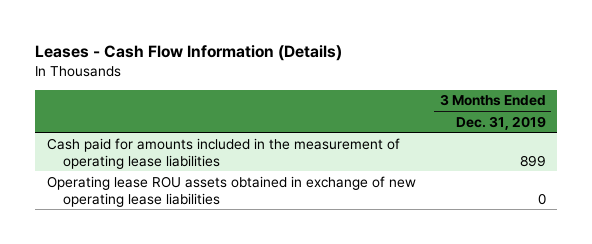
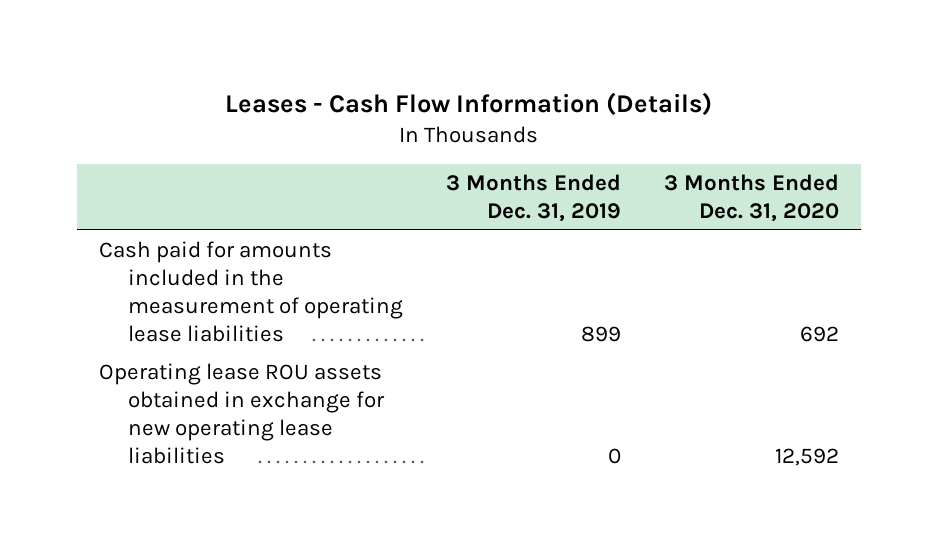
- | 3 Months Ended Dec. 31, 2019
+ | 3 Months Ended Dec. 31, 2019 | 3 Months Ended Dec. 31, 2020
- Operating lease ROU assets obtained in exchange of new operating lease liabilities | 0
+ Operating lease ROU assets obtained in exchange for new operating lease liabilities | 0 | 12,592

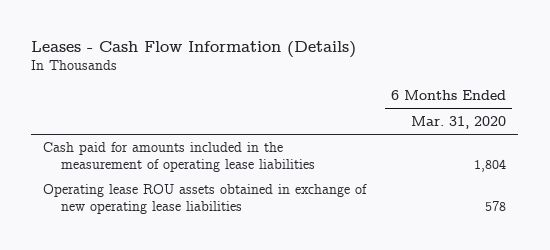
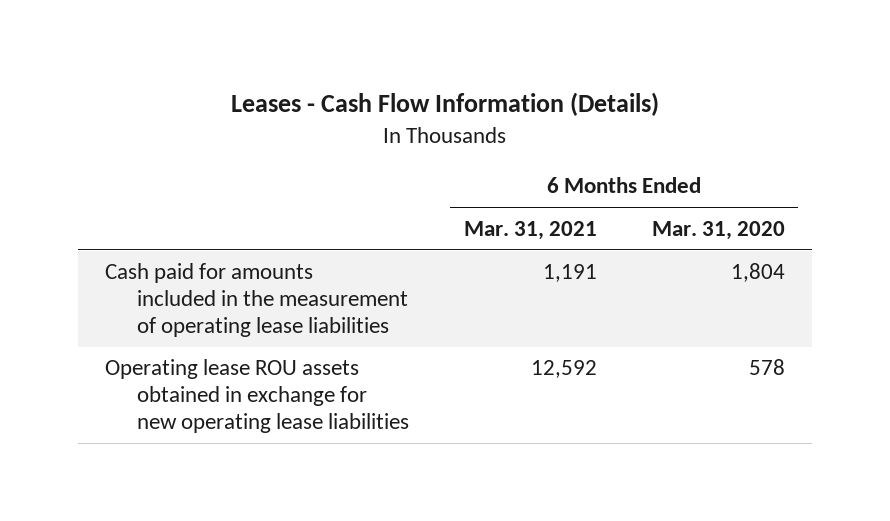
- | 6 Months Ended Mar. 31, 2020
+ | 6 Months Ended Mar. 31, 2021 | 6 Months Ended Mar. 31, 2020
- Operating lease ROU assets obtained in exchange of new operating lease liabilities | 578
+ Operating lease ROU assets obtained in exchange for new operating lease liabilities | 12,592 | 578

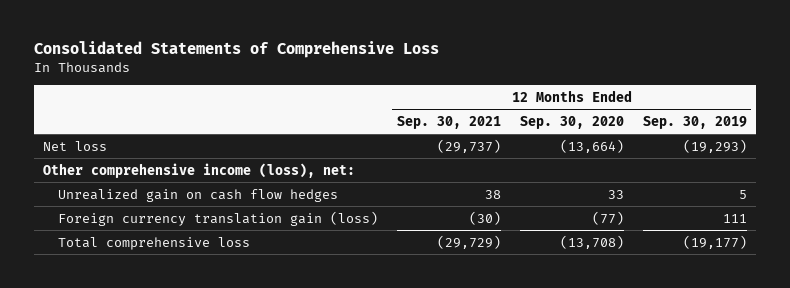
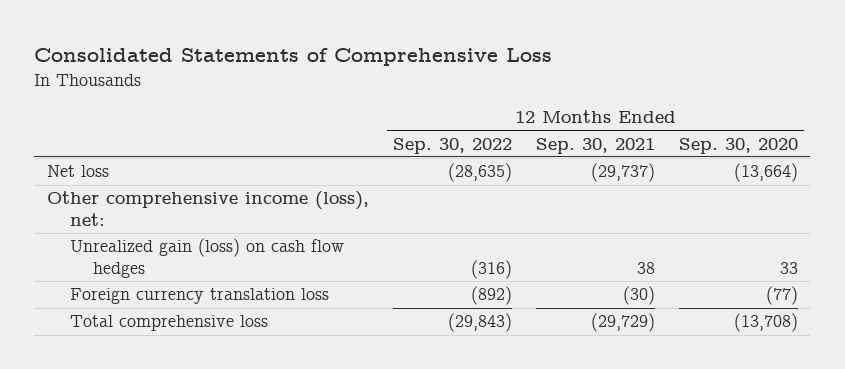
- | 12 Months Ended Sep. 30, 2021 | 12 Months Ended Sep. 30, 2020 | 12 Months Ended Sep. 30, 2019
+ | 12 Months Ended Sep. 30, 2022 | 12 Months Ended Sep. 30, 2021 | 12 Months Ended Sep. 30, 2020
- Unrealized gain on cash flow hedges | 38 | 33 | 5
- Foreign currency translation gain (loss) | (30) | (77) | 111
+ Unrealized gain (loss) on cash flow hedges | (316) | 38 | 33
+ Foreign currency translation loss | (892) | (30) | (77)

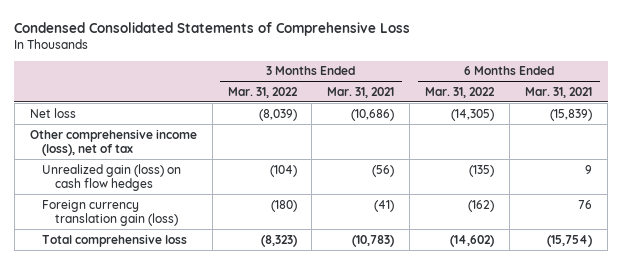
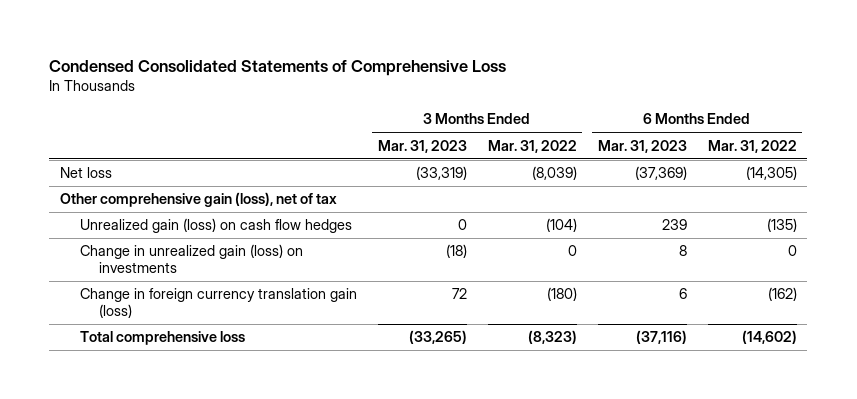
- | 3 Months Ended Mar. 31, 2022 | 3 Months Ended Mar. 31, 2021 | 6 Months Ended Mar. 31, 2022 | 6 Months Ended Mar. 31, 2021
+ | 3 Months Ended Mar. 31, 2023 | 3 Months Ended Mar. 31, 2022 | 6 Months Ended Mar. 31, 2023 | 6 Months Ended Mar. 31, 2022
- Other comprehensive income (loss), net of tax
+ Other comprehensive gain (loss), net of tax
- Foreign currency translation gain (loss) | (180) | (41) | (162) | 76
+ Change in unrealized gain (loss) on investments | (18) | 0 | 8 | 0
+ Change in foreign currency translation gain (loss) | 72 | (180) | 6 | (162)

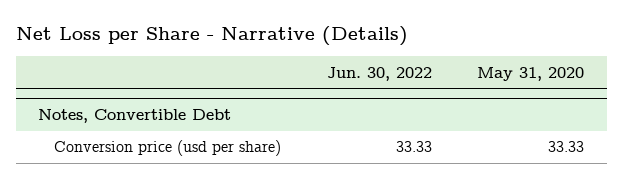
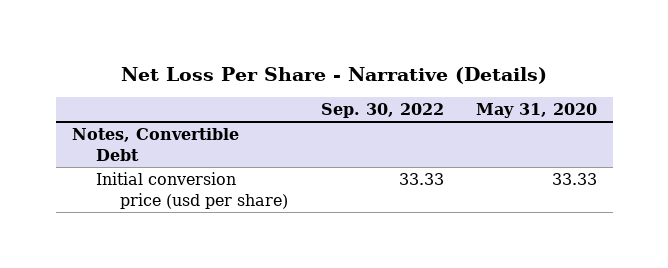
- Net Loss per Share - Narrative (Details)
+ Net Loss Per Share - Narrative (Details)
- | Jun. 30, 2022 | May 31, 2020
+ | Sep. 30, 2022 | May 31, 2020
@ Notes, Convertible Debt
- Conversion price (usd per share) | 33.33 | 33.33
+ Initial conversion price (usd per share) | 33.33 | 33.33

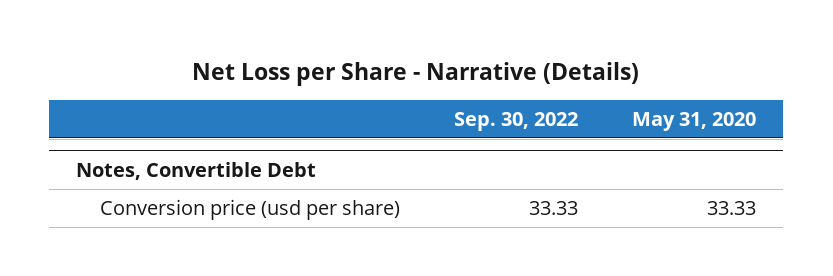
- Net Loss Per Share - Narrative (Details)
+ Net Loss per Share - Narrative (Details)
@ Notes, Convertible Debt
- Initial conversion price (usd per share) | 33.33 | 33.33
+ Conversion price (usd per share) | 33.33 | 33.33

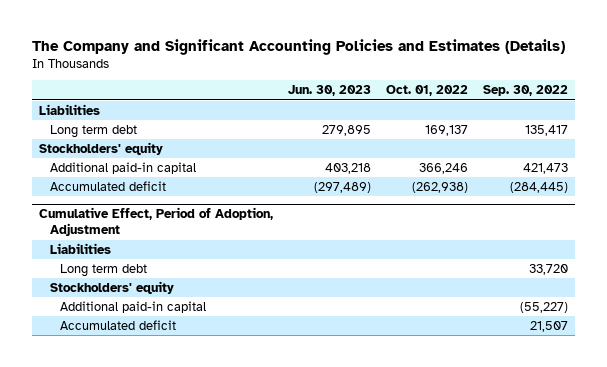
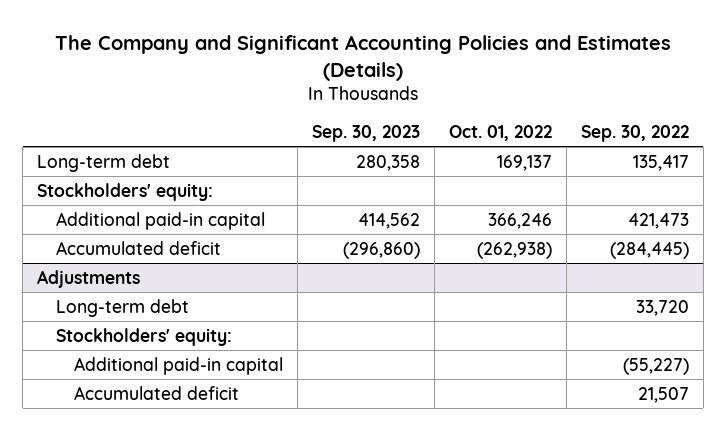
- | Jun. 30, 2023 | Oct. 01, 2022 | Sep. 30, 2022
+ | Sep. 30, 2023 | Oct. 01, 2022 | Sep. 30, 2022
- Liabilities
- Long term debt | 279,895 | 169,137 | 135,417
- Stockholders' equity
+ Long-term debt | 280,358 | 169,137 | 135,417
+ Stockholders' equity:
- Cumulative Effect, Period of Adoption, Adjustment
- Liabilities
- Long term debt | | | 33,720
- Stockholders' equity
+ Adjustments
+ Long-term debt | | | 33,720
+ Stockholders' equity:

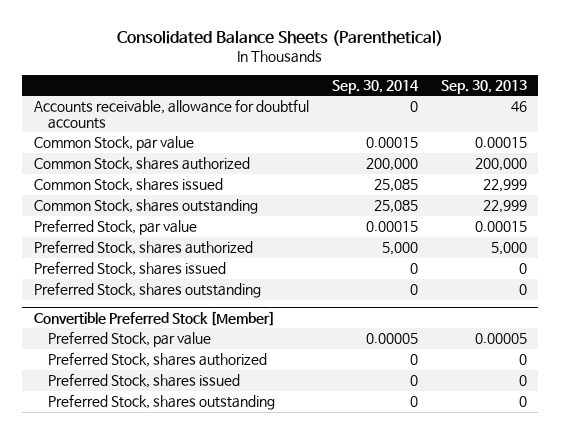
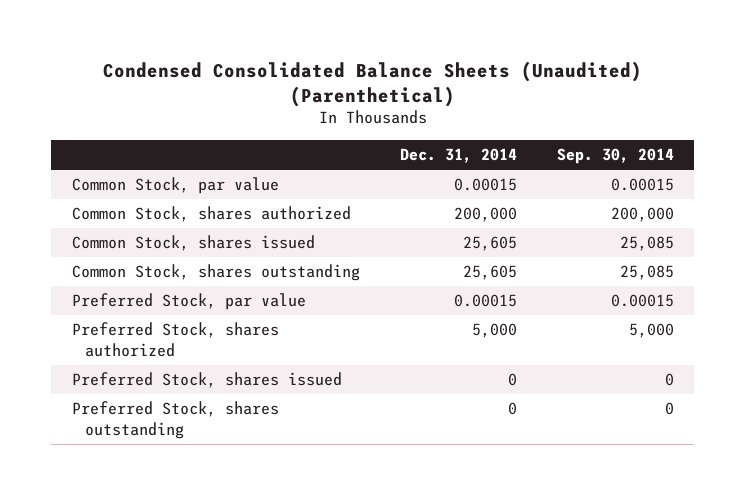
- Consolidated Balance Sheets (Parenthetical)
+ Condensed Consolidated Balance Sheets (Unaudited) (Parenthetical)
- | Sep. 30, 2014 | Sep. 30, 2013
+ | Dec. 31, 2014 | Sep. 30, 2014
- Accounts receivable, allowance for doubtful accounts | 0 | 46
- Convertible Preferred Stock [Member]
- Preferred Stock, par value | 0.00005 | 0.00005
- Preferred Stock, shares authorized | 0 | 0
- Preferred Stock, shares issued | 0 | 0
- Preferred Stock, shares outstanding | 0 | 0

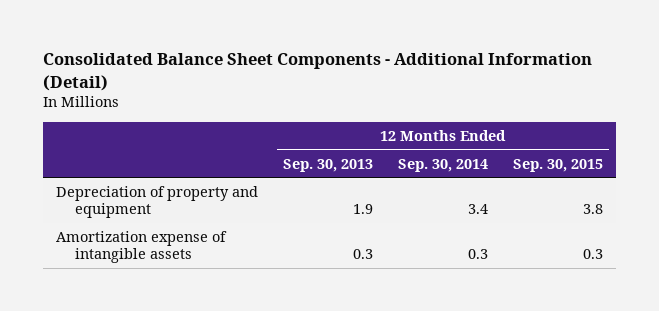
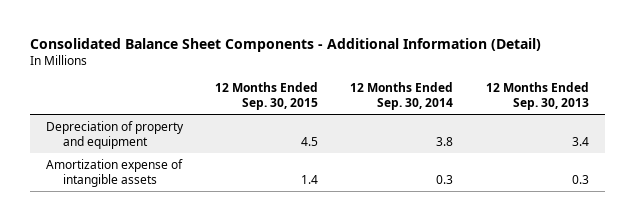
- | 12 Months Ended Sep. 30, 2013 | 12 Months Ended Sep. 30, 2014 | 12 Months Ended Sep. 30, 2015
+ | 12 Months Ended Sep. 30, 2015 | 12 Months Ended Sep. 30, 2014 | 12 Months Ended Sep. 30, 2013
- Depreciation of property and equipment | 1.9 | 3.4 | 3.8
- Amortization expense of intangible assets | 0.3 | 0.3 | 0.3
+ Depreciation of property and equipment | 4.5 | 3.8 | 3.4
+ Amortization expense of intangible assets | 1.4 | 0.3 | 0.3

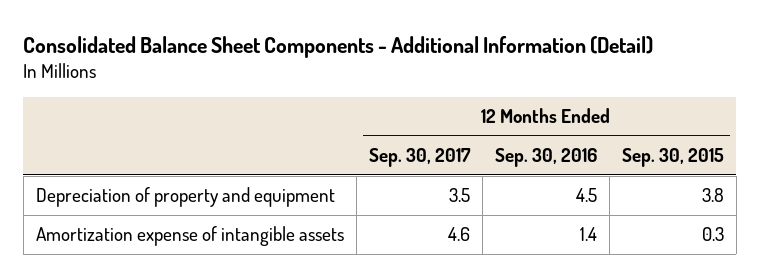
- | 12 Months Ended Sep. 30, 2015 | 12 Months Ended Sep. 30, 2014 | 12 Months Ended Sep. 30, 2013
+ | 12 Months Ended Sep. 30, 2017 | 12 Months Ended Sep. 30, 2016 | 12 Months Ended Sep. 30, 2015
- Depreciation of property and equipment | 4.5 | 3.8 | 3.4
- Amortization expense of intangible assets | 1.4 | 0.3 | 0.3
+ Depreciation of property and equipment | 3.5 | 4.5 | 3.8
+ Amortization expense of intangible assets | 4.6 | 1.4 | 0.3

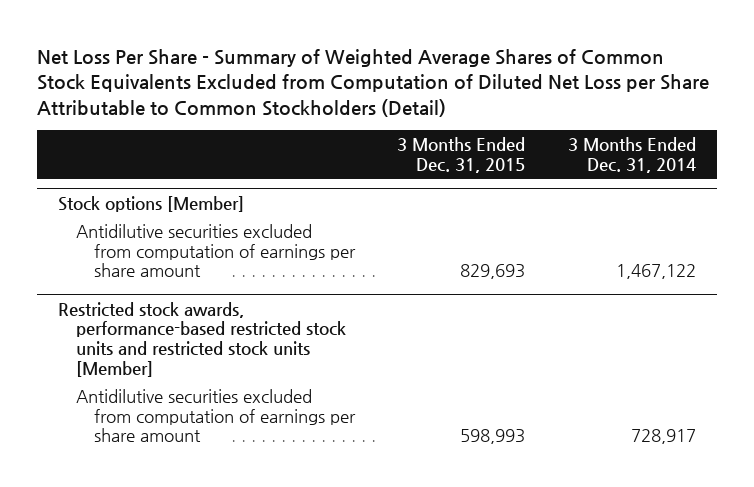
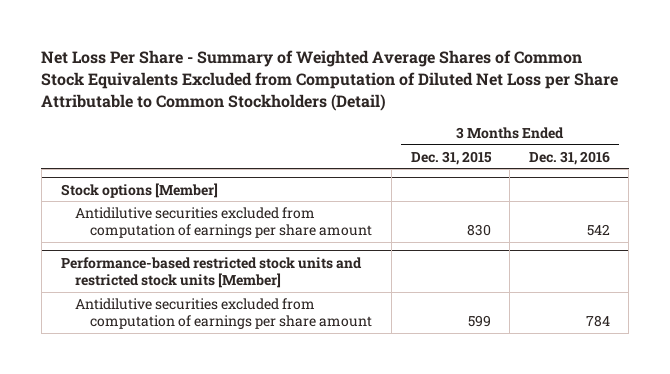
- | 3 Months Ended Dec. 31, 2015 | 3 Months Ended Dec. 31, 2014
+ | 3 Months Ended Dec. 31, 2015 | 3 Months Ended Dec. 31, 2016
@ Stock options [Member]
- Antidilutive securities excluded from computation of earnings per share amount | 829,693 | 1,467,122
- Restricted stock awards, performance-based restricted stock units and restricted stock units [Member]
- Antidilutive securities excluded from computation of earnings per share amount | 598,993 | 728,917
@ Stock options [Member]
+ Antidilutive securities excluded from computation of earnings per share amount | 830 | 542
+ Performance-based restricted stock units and restricted stock units [Member]
+ Antidilutive securities excluded from computation of earnings per share amount | 599 | 784

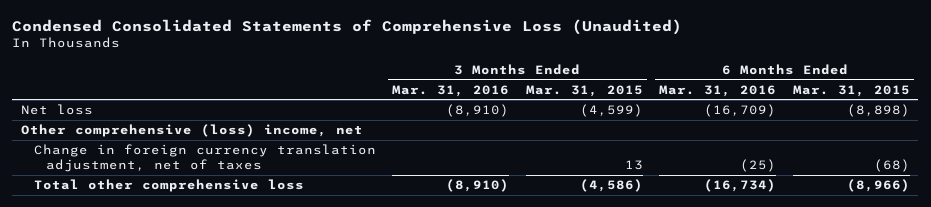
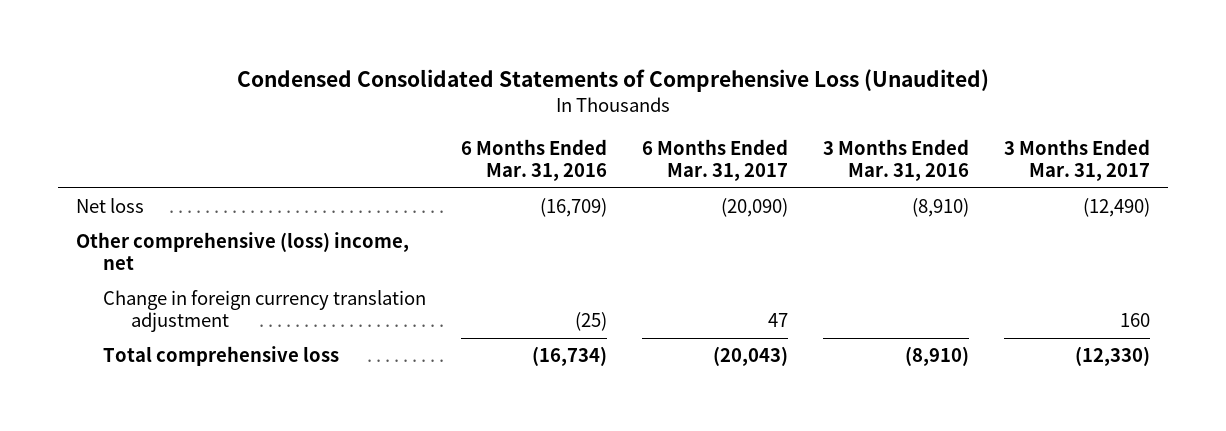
- | 3 Months Ended Mar. 31, 2016 | 3 Months Ended Mar. 31, 2015 | 6 Months Ended Mar. 31, 2016 | 6 Months Ended Mar. 31, 2015
+ | 6 Months Ended Mar. 31, 2016 | 6 Months Ended Mar. 31, 2017 | 3 Months Ended Mar. 31, 2016 | 3 Months Ended Mar. 31, 2017
- Change in foreign currency translation adjustment, net of taxes | | 13 | (25) | (68)
- Total other comprehensive loss | (8,910) | (4,586) | (16,734) | (8,966)
+ Change in foreign currency translation adjustment | (25) | 47 | | 160
+ Total comprehensive loss | (16,734) | (20,043) | (8,910) | (12,330)

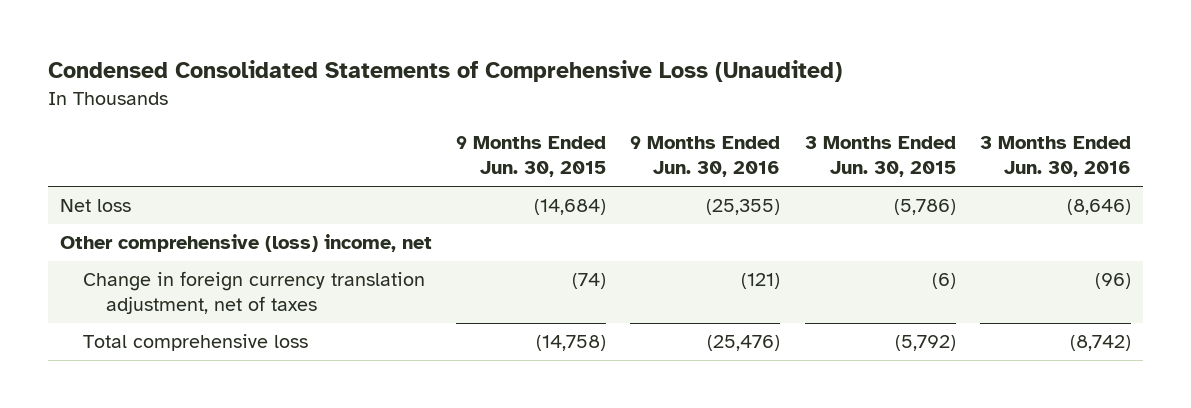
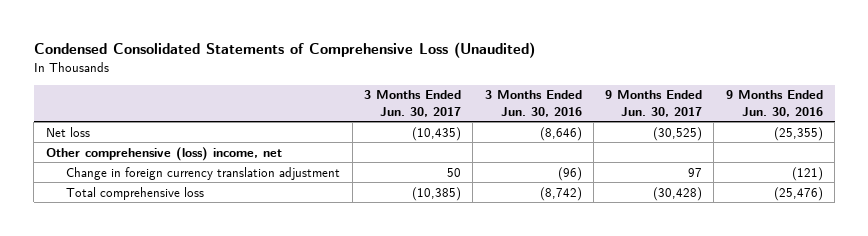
- | 9 Months Ended Jun. 30, 2015 | 9 Months Ended Jun. 30, 2016 | 3 Months Ended Jun. 30, 2015 | 3 Months Ended Jun. 30, 2016
+ | 3 Months Ended Jun. 30, 2017 | 3 Months Ended Jun. 30, 2016 | 9 Months Ended Jun. 30, 2017 | 9 Months Ended Jun. 30, 2016
- Change in foreign currency translation adjustment, net of taxes | (74) | (121) | (6) | (96)
+ Change in foreign currency translation adjustment | 50 | (96) | 97 | (121)

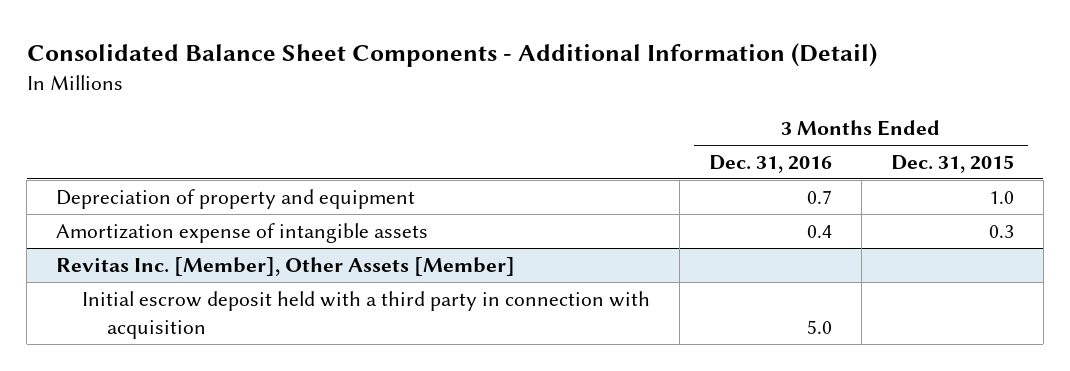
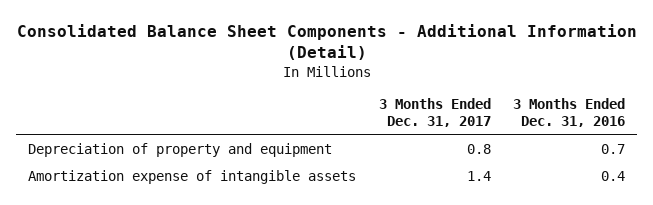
- | 3 Months Ended Dec. 31, 2016 | 3 Months Ended Dec. 31, 2015
+ | 3 Months Ended Dec. 31, 2017 | 3 Months Ended Dec. 31, 2016
- Revitas Inc. [Member], Other Assets [Member]
- Initial escrow deposit held with a third party in connection with acquisition | 5.0 |

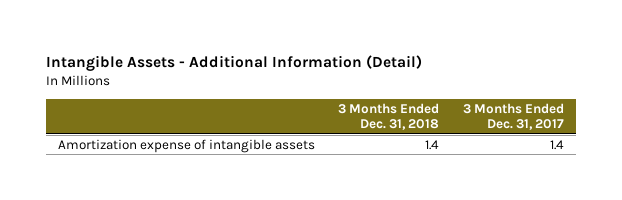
- Consolidated Balance Sheet Components - Additional Information (Detail)
+ Intangible Assets - Additional Information (Detail)
- | 3 Months Ended Dec. 31, 2017 | 3 Months Ended Dec. 31, 2016
+ | 3 Months Ended Dec. 31, 2018 | 3 Months Ended Dec. 31, 2017
- Depreciation of property and equipment | 0.8 | 0.7

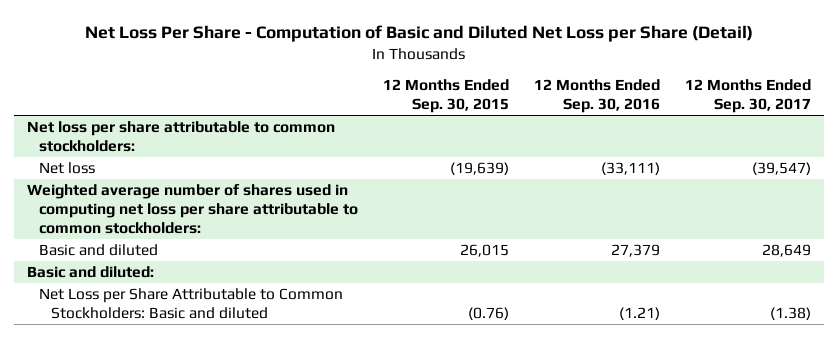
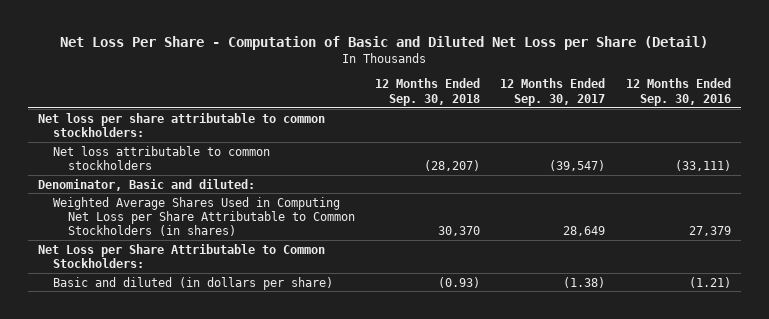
- | 12 Months Ended Sep. 30, 2015 | 12 Months Ended Sep. 30, 2016 | 12 Months Ended Sep. 30, 2017
+ | 12 Months Ended Sep. 30, 2018 | 12 Months Ended Sep. 30, 2017 | 12 Months Ended Sep. 30, 2016
- Net loss | (19,639) | (33,111) | (39,547)
- Weighted average number of shares used in computing net loss per share attributable to common stockholders:
- Basic and diluted | 26,015 | 27,379 | 28,649
- Basic and diluted:
- Net Loss per Share Attributable to Common Stockholders: Basic and diluted | (0.76) | (1.21) | (1.38)
+ Net loss attributable to common stockholders | (28,207) | (39,547) | (33,111)
+ Denominator, Basic and diluted:
+ Weighted Average Shares Used in Computing Net Loss per Share Attributable to Common Stockholders (in shares) | 30,370 | 28,649 | 27,379
+ Net Loss per Share Attributable to Common Stockholders:
+ Basic and diluted (in dollars per share) | (0.93) | (1.38) | (1.21)

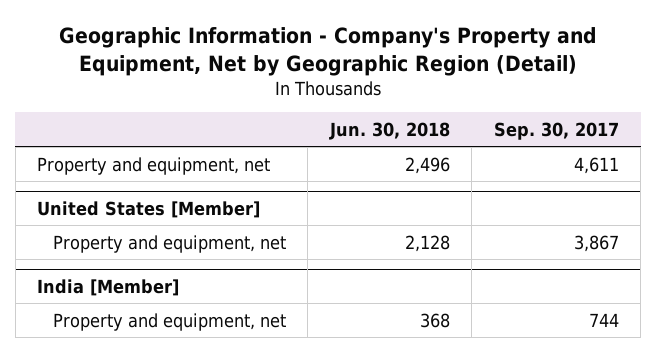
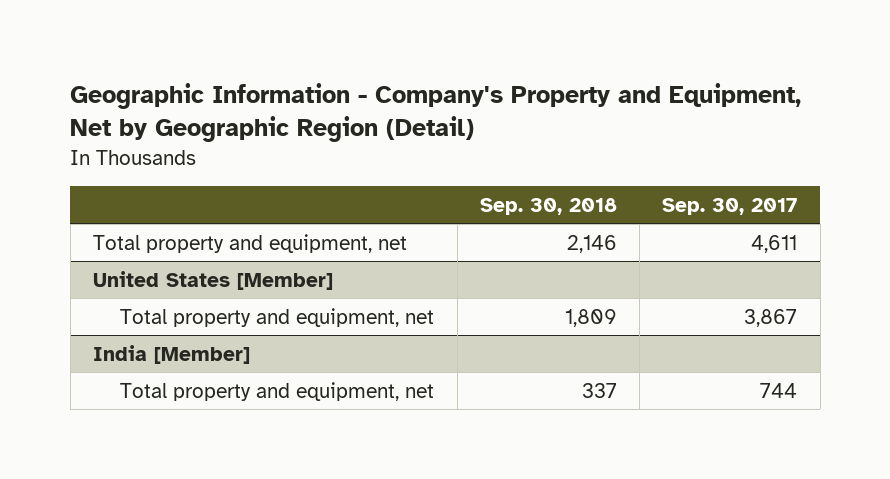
- | Jun. 30, 2018 | Sep. 30, 2017
+ | Sep. 30, 2018 | Sep. 30, 2017
- Property and equipment, net | 2,496 | 4,611
+ Total property and equipment, net | 2,146 | 4,611
@ United States [Member]
- Property and equipment, net | 2,128 | 3,867
+ Total property and equipment, net | 1,809 | 3,867
@ India [Member]
- Property and equipment, net | 368 | 744
+ Total property and equipment, net | 337 | 744

